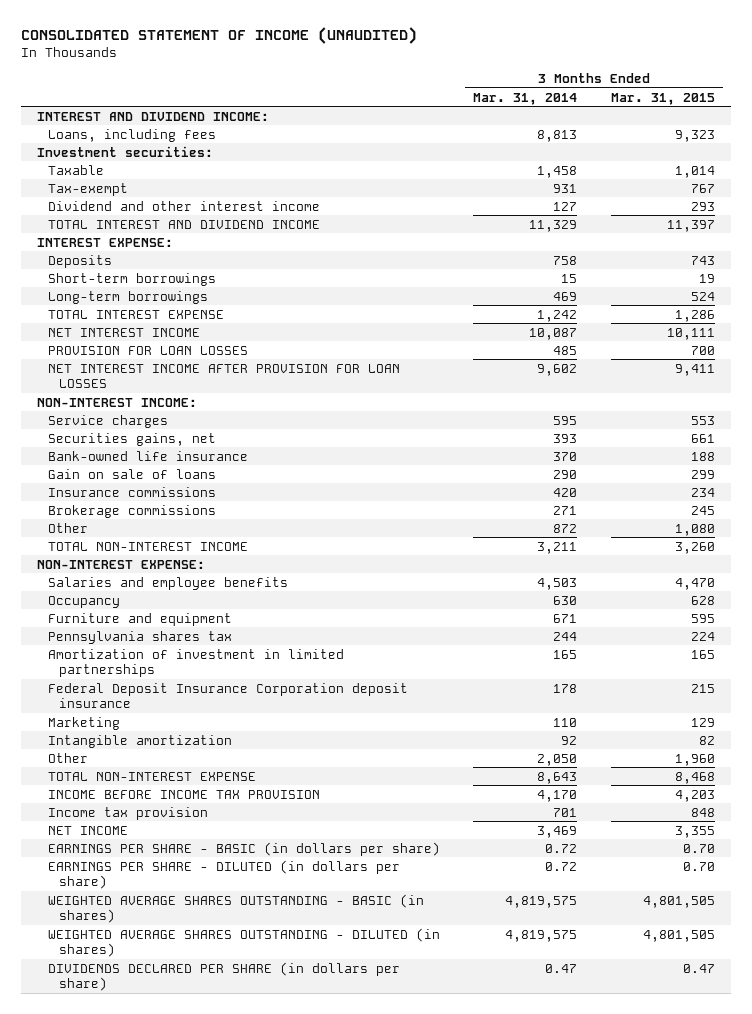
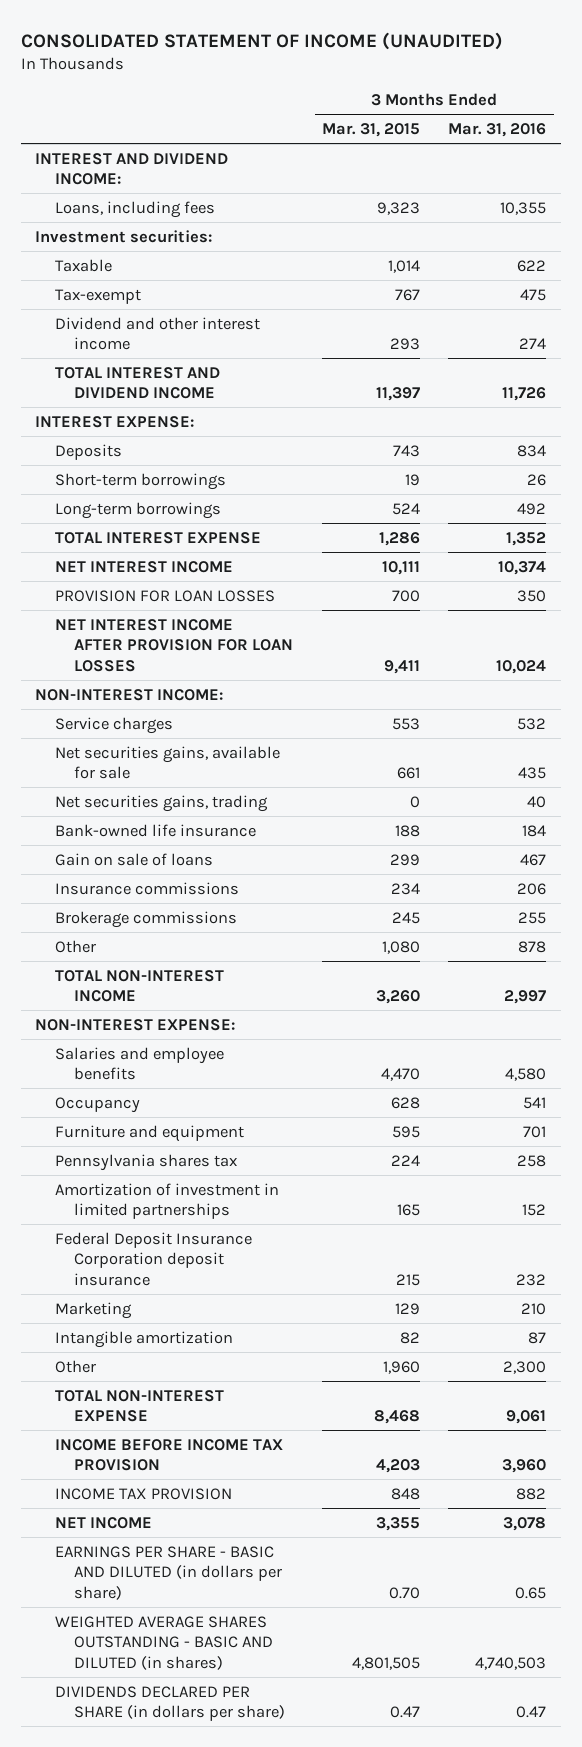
- | 3 Months Ended Mar. 31, 2014 | 3 Months Ended Mar. 31, 2015
+ | 3 Months Ended Mar. 31, 2015 | 3 Months Ended Mar. 31, 2016
- Securities gains, net | 393 | 661
+ Net securities gains, available for sale | 661 | 435
+ Net securities gains, trading | 0 | 40
- Income tax provision | 701 | 848
+ INCOME TAX PROVISION | 848 | 882
- EARNINGS PER SHARE - BASIC (in dollars per share) | 0.72 | 0.70
- EARNINGS PER SHARE - DILUTED (in dollars per share) | 0.72 | 0.70
- WEIGHTED AVERAGE SHARES OUTSTANDING - BASIC (in shares) | 4,819,575 | 4,801,505
- WEIGHTED AVERAGE SHARES OUTSTANDING - DILUTED (in shares) | 4,819,575 | 4,801,505
+ EARNINGS PER SHARE - BASIC AND DILUTED (in dollars per share) | 0.70 | 0.65
+ WEIGHTED AVERAGE SHARES OUTSTANDING - BASIC AND DILUTED (in shares) | 4,801,505 | 4,740,503

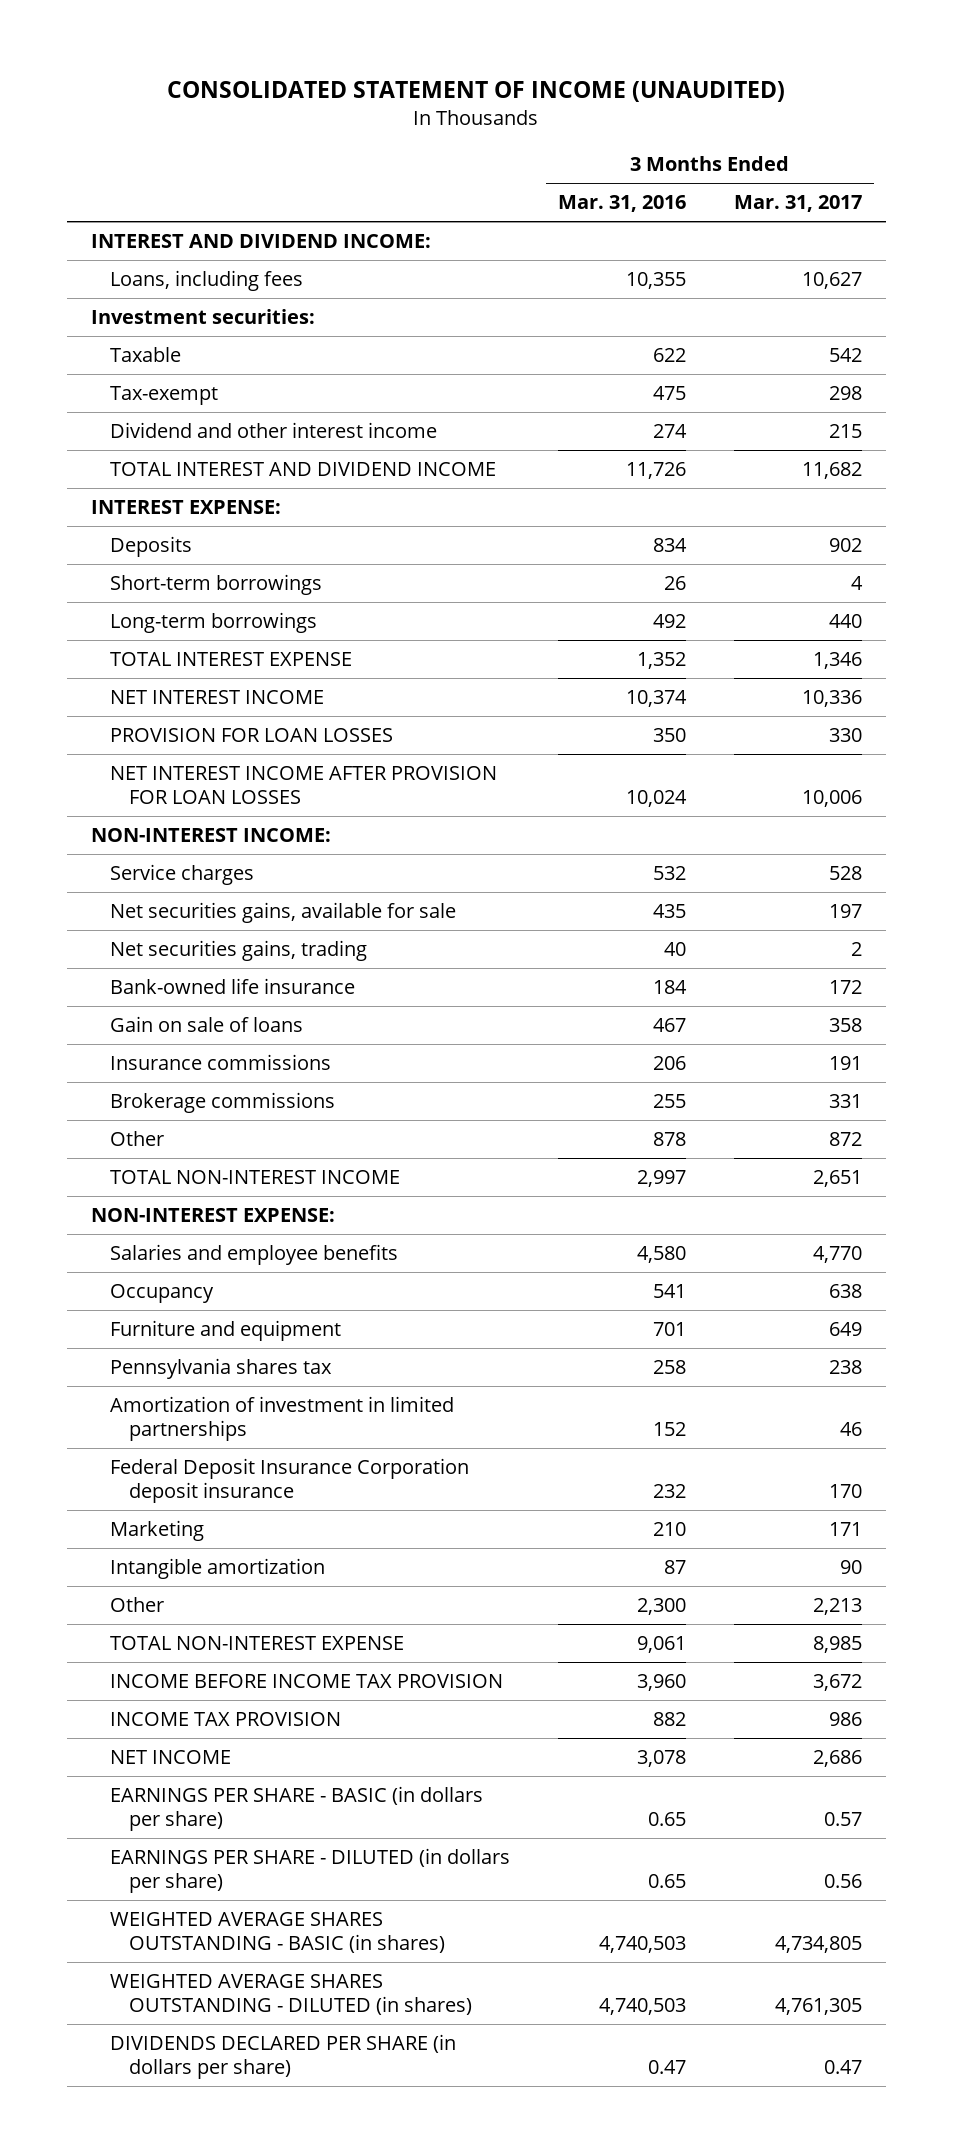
- | 3 Months Ended Mar. 31, 2015 | 3 Months Ended Mar. 31, 2016
+ | 3 Months Ended Mar. 31, 2016 | 3 Months Ended Mar. 31, 2017
- EARNINGS PER SHARE - BASIC AND DILUTED (in dollars per share) | 0.70 | 0.65
- WEIGHTED AVERAGE SHARES OUTSTANDING - BASIC AND DILUTED (in shares) | 4,801,505 | 4,740,503
+ EARNINGS PER SHARE - BASIC (in dollars per share) | 0.65 | 0.57
+ EARNINGS PER SHARE - DILUTED (in dollars per share) | 0.65 | 0.56
+ WEIGHTED AVERAGE SHARES OUTSTANDING - BASIC (in shares) | 4,740,503 | 4,734,805
+ WEIGHTED AVERAGE SHARES OUTSTANDING - DILUTED (in shares) | 4,740,503 | 4,761,305

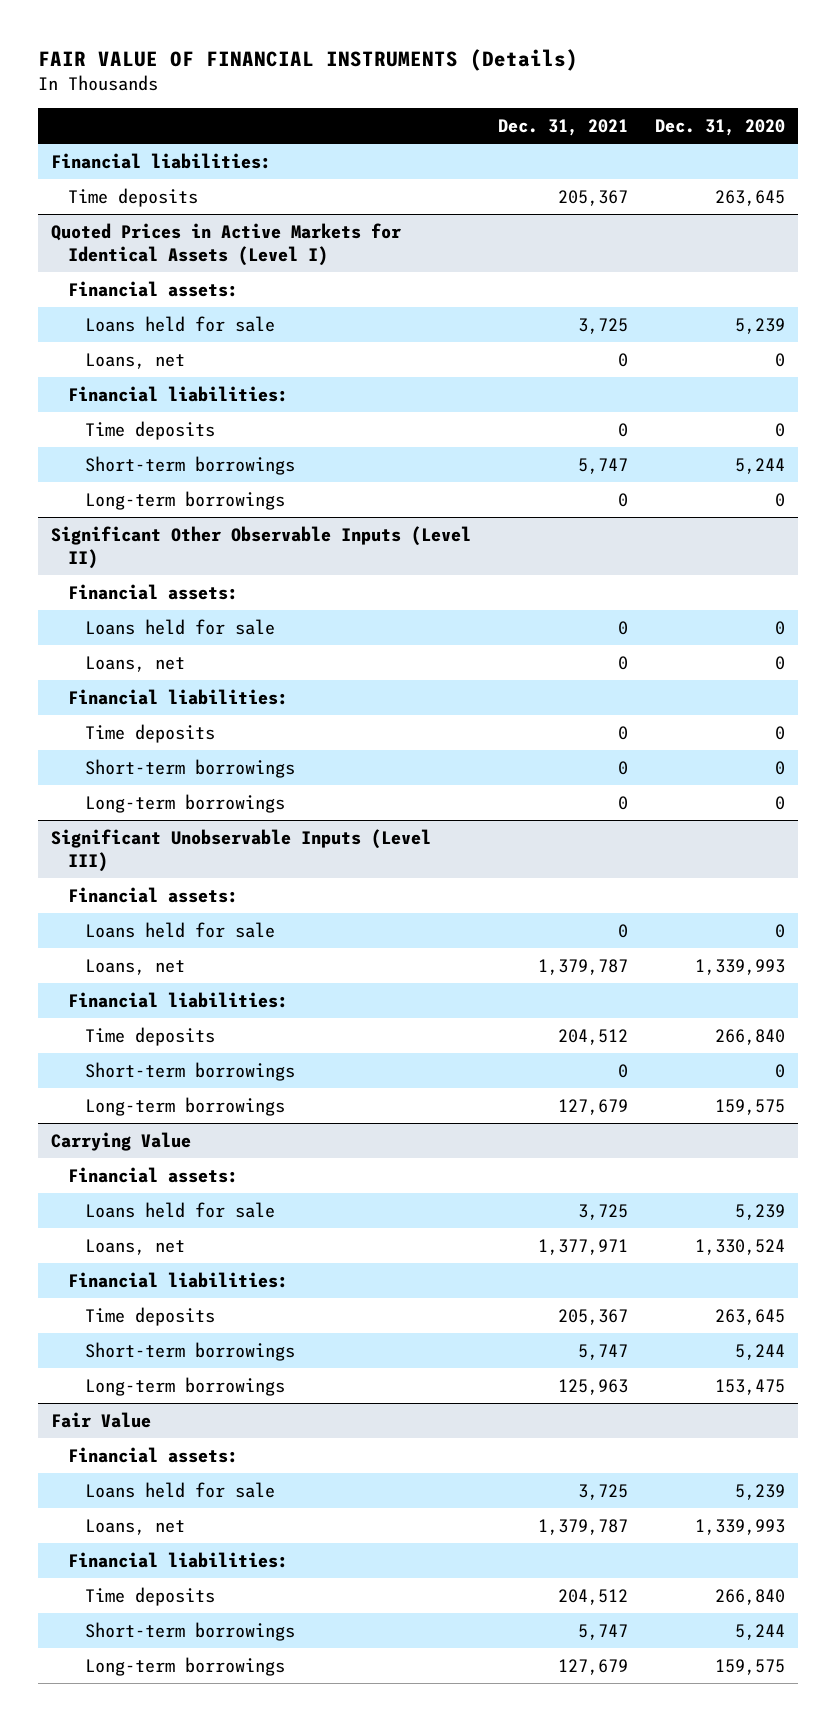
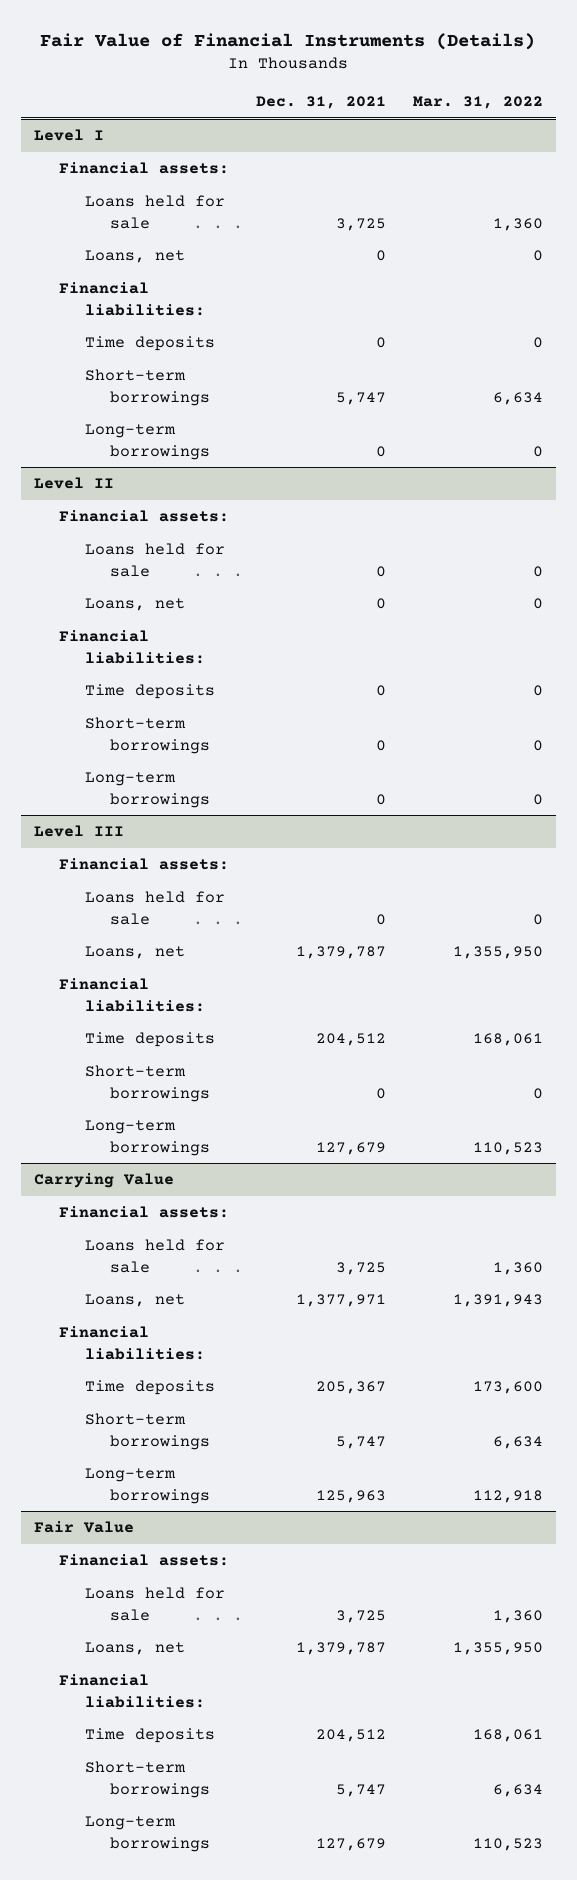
- FAIR VALUE OF FINANCIAL INSTRUMENTS (Details)
+ Fair Value of Financial Instruments (Details)
- | Dec. 31, 2021 | Dec. 31, 2020
+ | Dec. 31, 2021 | Mar. 31, 2022
- Financial liabilities:
- Time deposits | 205,367 | 263,645
- Quoted Prices in Active Markets for Identical Assets (Level I)
+ Level I
- Significant Other Observable Inputs (Level II)
+ Level II
- Significant Unobservable Inputs (Level III)
+ Level III

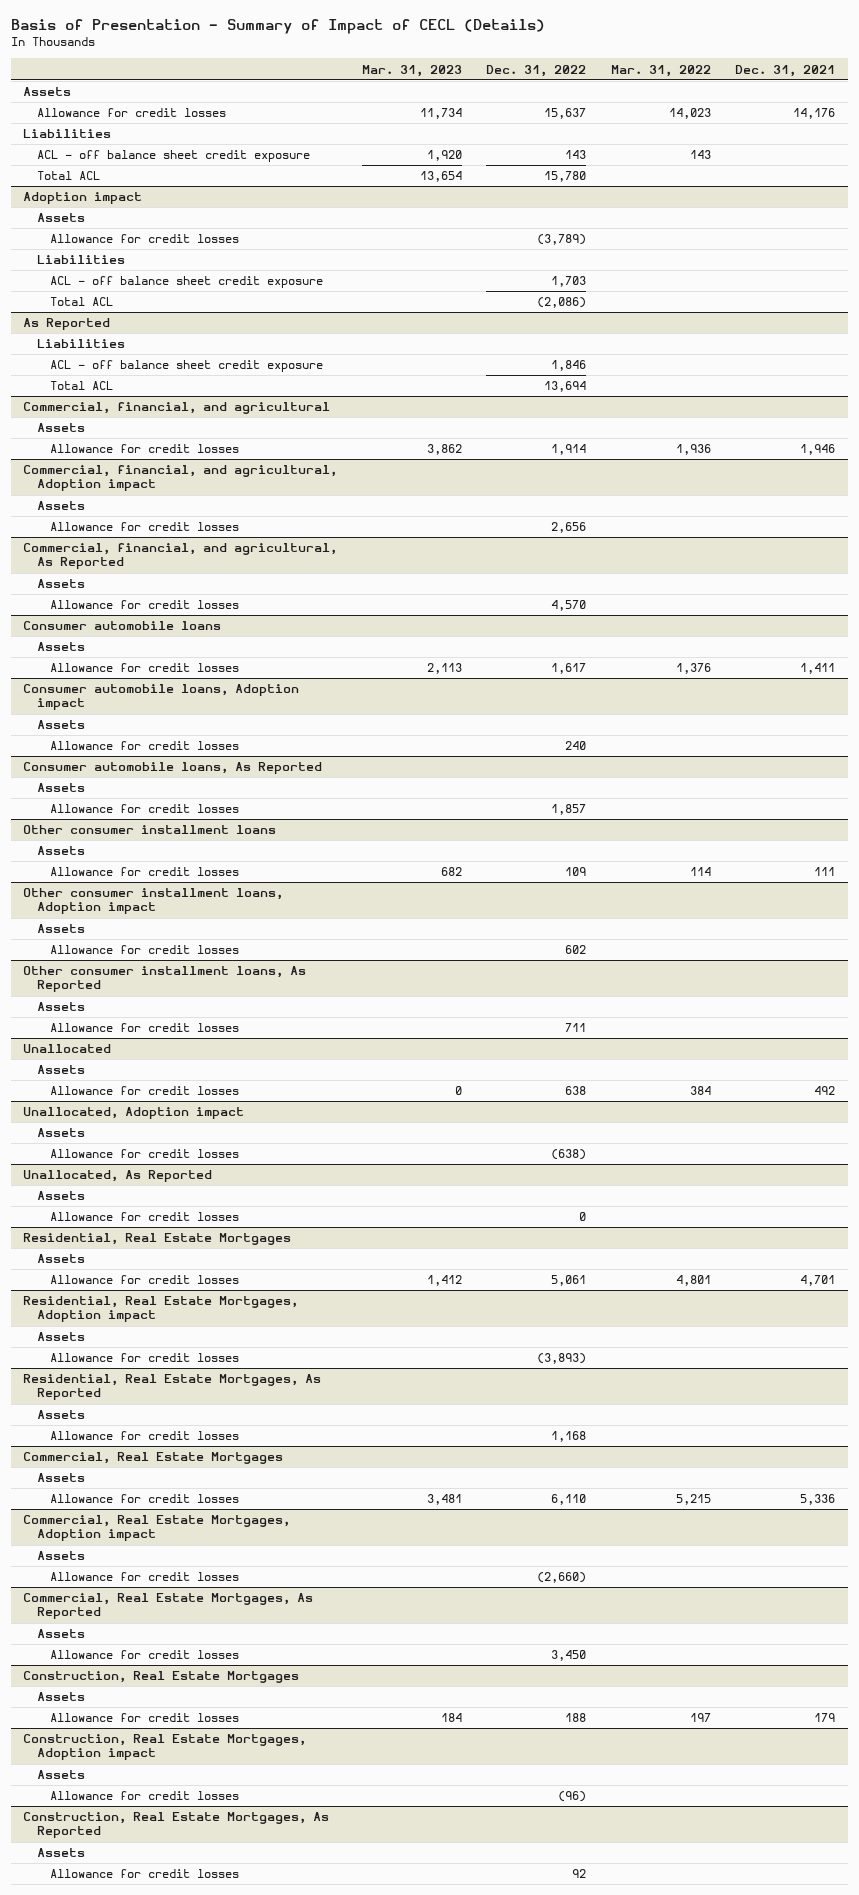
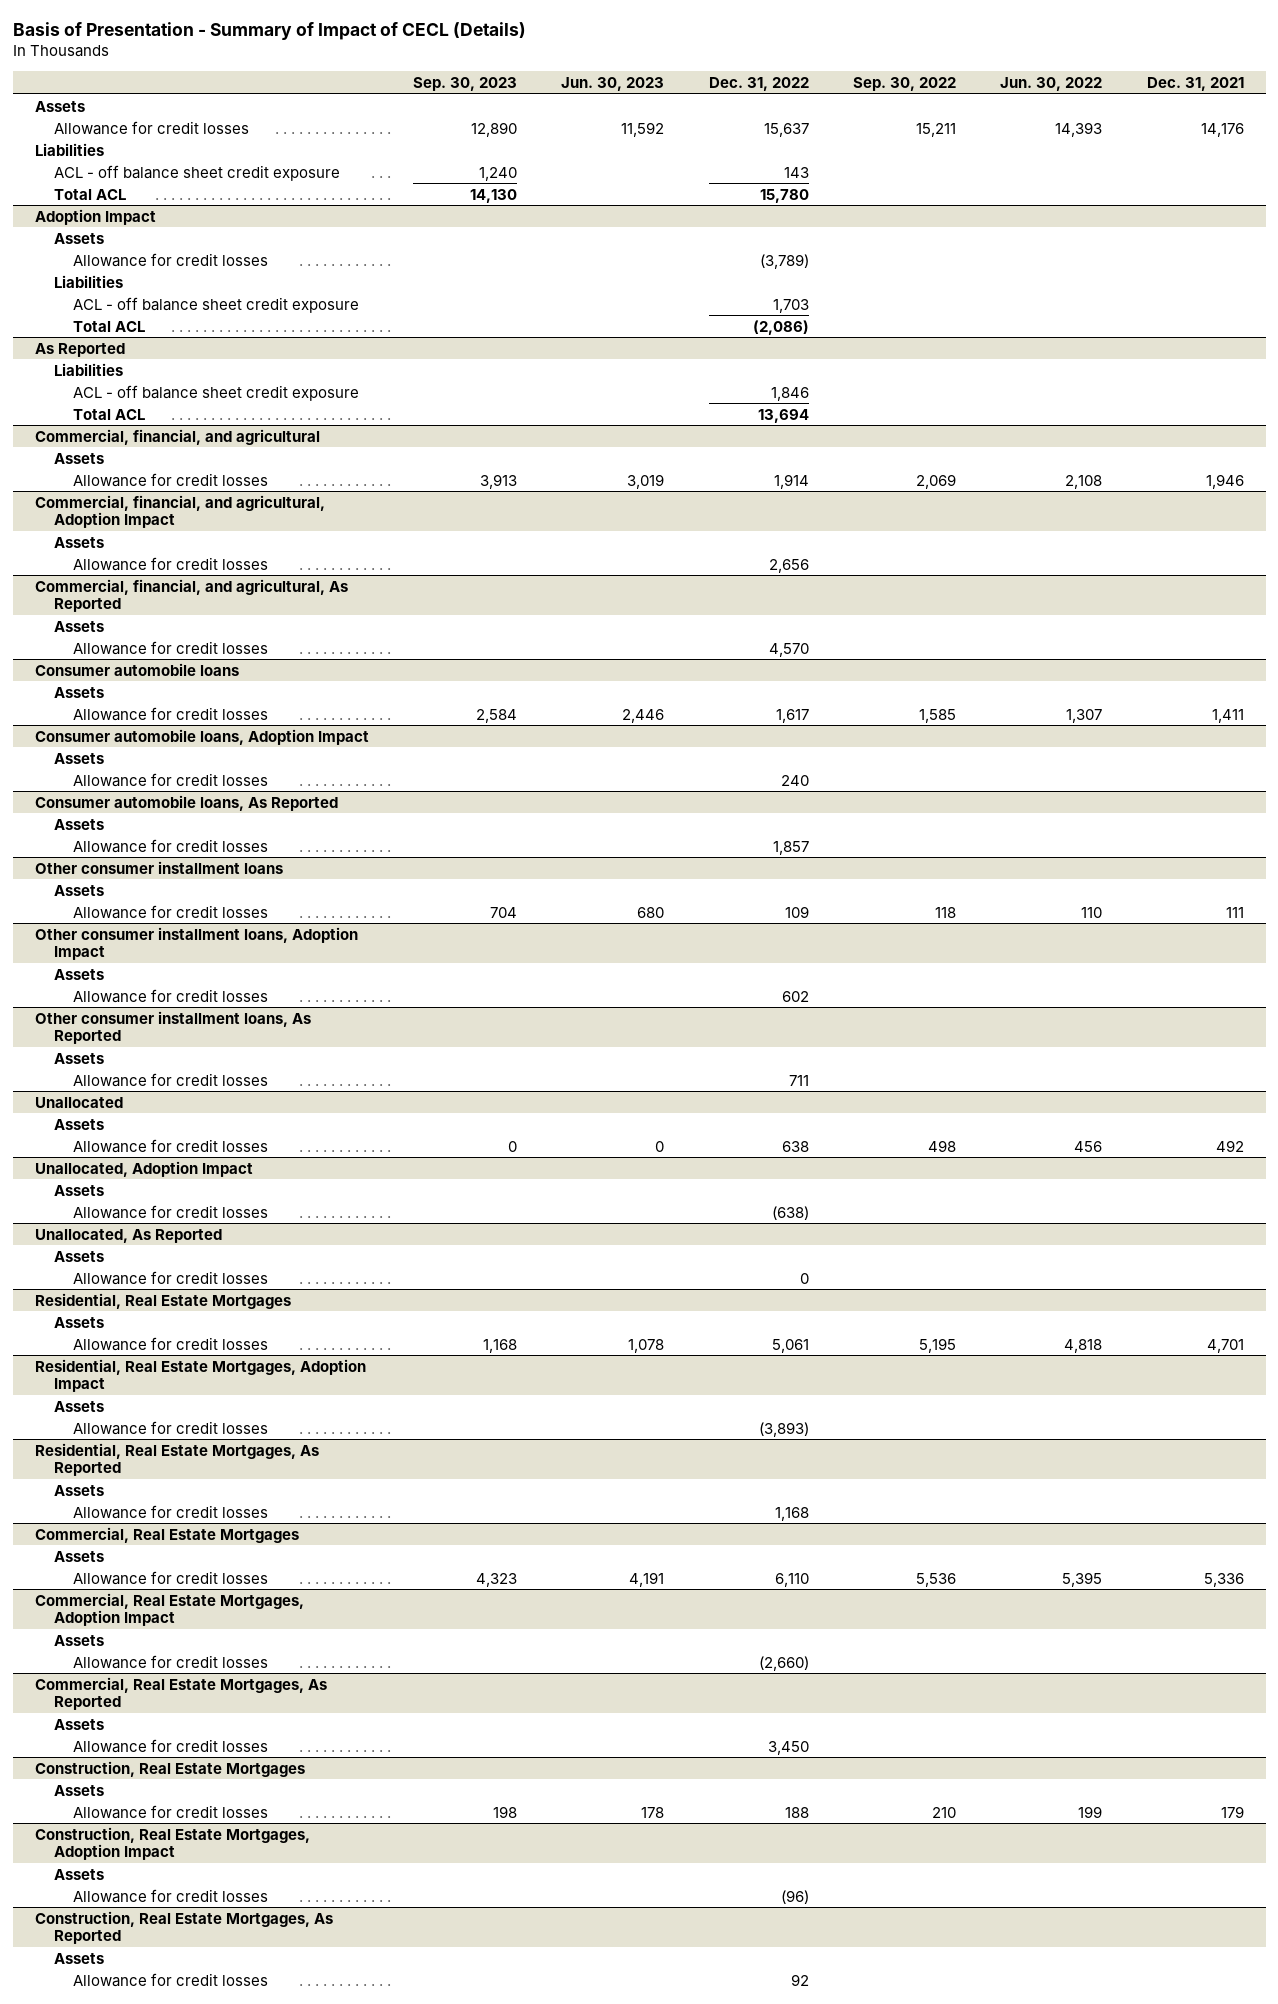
- | Mar. 31, 2023 | Dec. 31, 2022 | Mar. 31, 2022 | Dec. 31, 2021
+ | Sep. 30, 2023 | Jun. 30, 2023 | Dec. 31, 2022 | Sep. 30, 2022 | Jun. 30, 2022 | Dec. 31, 2021
- Adoption impact
+ Adoption Impact
- Commercial, financial, and agricultural, Adoption impact
+ Commercial, financial, and agricultural, Adoption Impact
- Consumer automobile loans, Adoption impact
+ Consumer automobile loans, Adoption Impact
- Other consumer installment loans, Adoption impact
+ Other consumer installment loans, Adoption Impact
- Unallocated, Adoption impact
+ Unallocated, Adoption Impact
- Residential, Real Estate Mortgages, Adoption impact
+ Residential, Real Estate Mortgages, Adoption Impact
- Commercial, Real Estate Mortgages, Adoption impact
+ Commercial, Real Estate Mortgages, Adoption Impact
- Construction, Real Estate Mortgages, Adoption impact
+ Construction, Real Estate Mortgages, Adoption Impact

